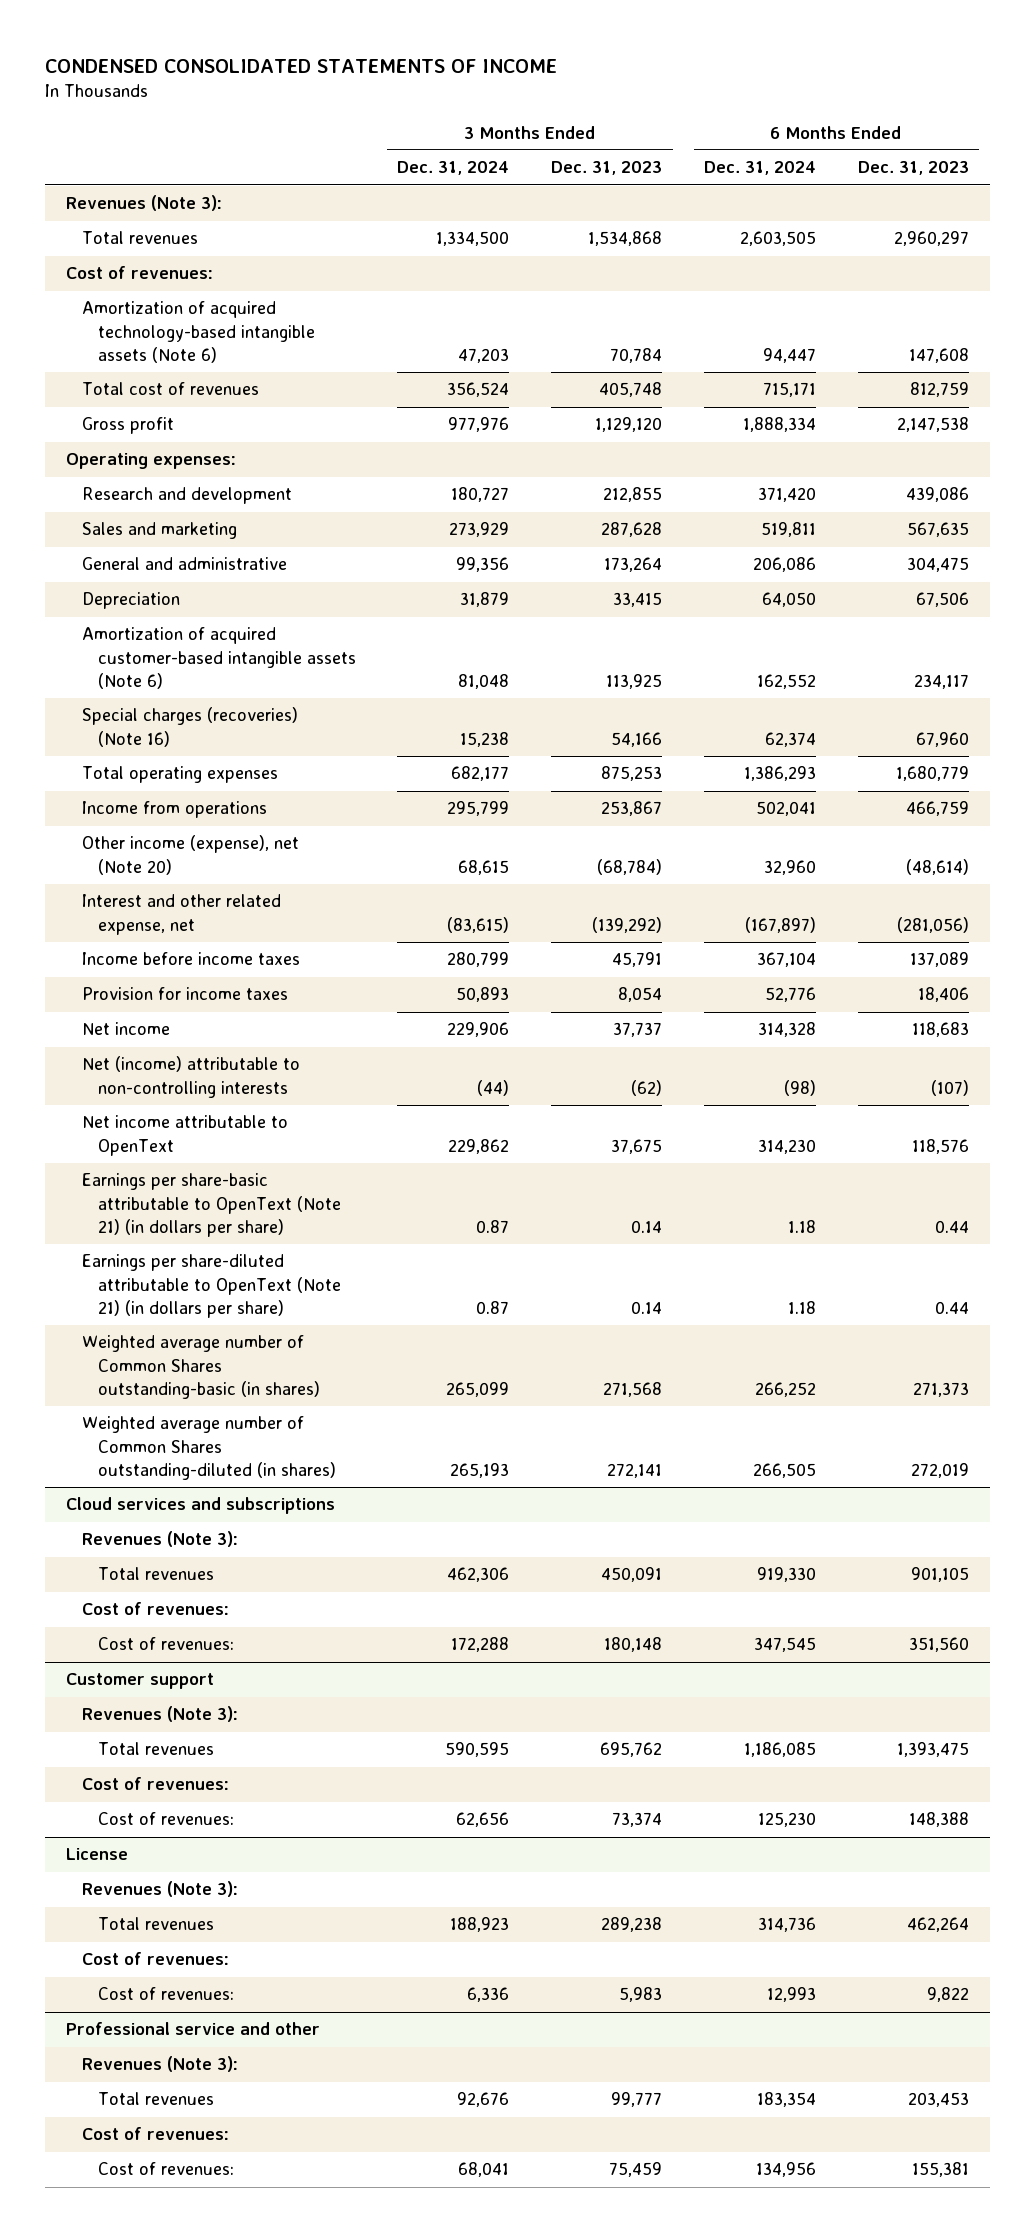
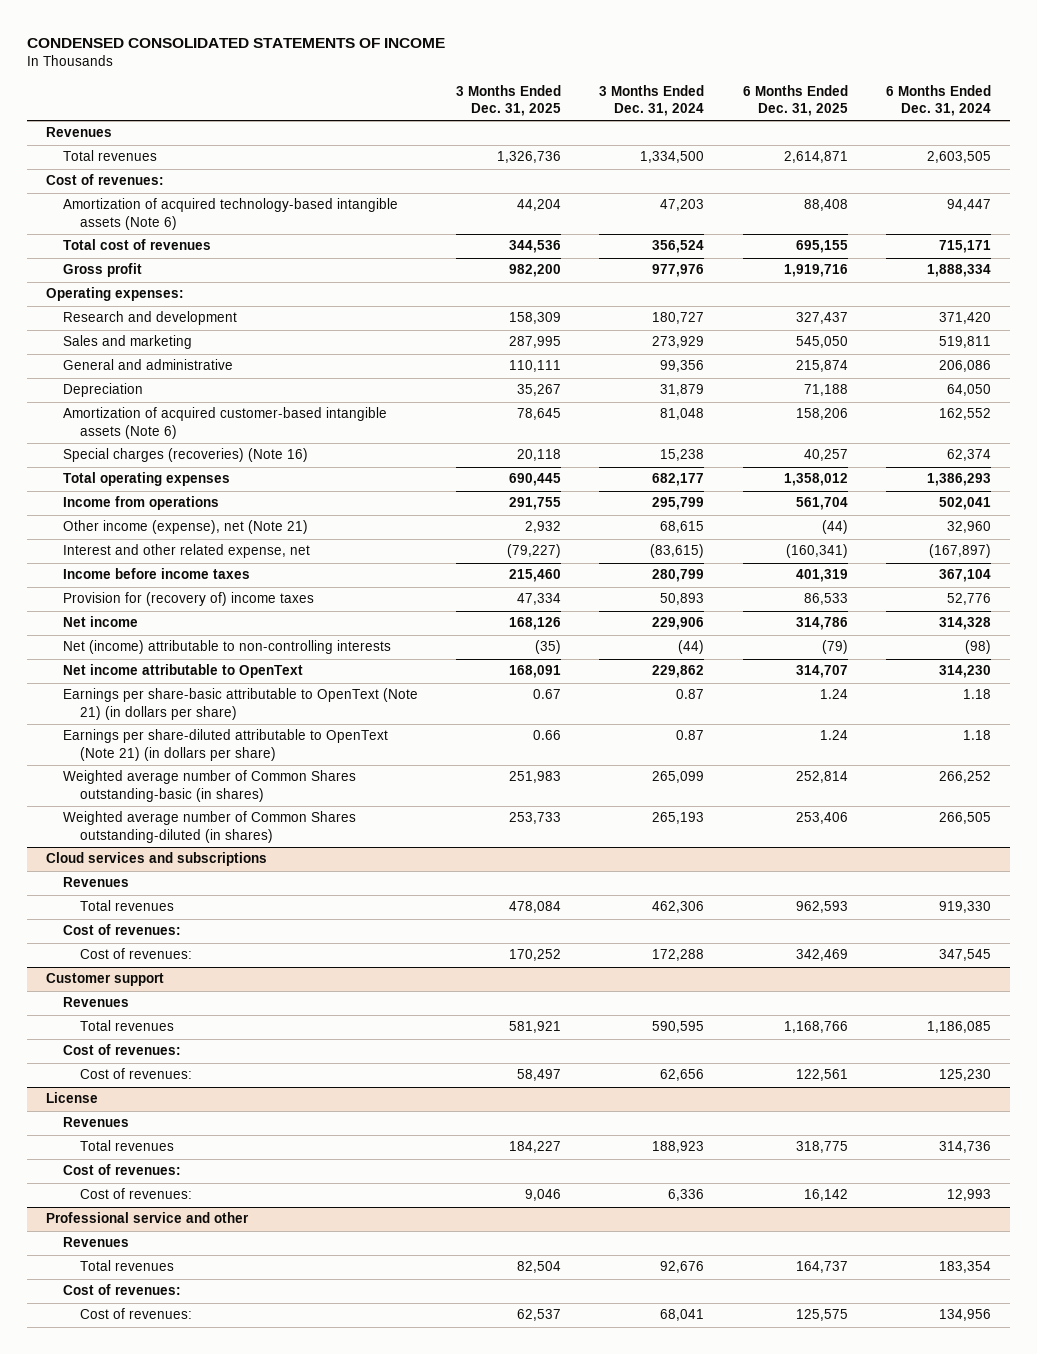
- | 3 Months Ended Dec. 31, 2024 | 3 Months Ended Dec. 31, 2023 | 6 Months Ended Dec. 31, 2024 | 6 Months Ended Dec. 31, 2023
+ | 3 Months Ended Dec. 31, 2025 | 3 Months Ended Dec. 31, 2024 | 6 Months Ended Dec. 31, 2025 | 6 Months Ended Dec. 31, 2024
- Revenues (Note 3):
+ Revenues
- Other income (expense), net (Note 20) | 68,615 | (68,784) | 32,960 | (48,614)
+ Other income (expense), net (Note 21) | 2,932 | 68,615 | (44) | 32,960
- Provision for income taxes | 50,893 | 8,054 | 52,776 | 18,406
+ Provision for (recovery of) income taxes | 47,334 | 50,893 | 86,533 | 52,776
@ Cloud services and subscriptions
- Revenues (Note 3):
+ Revenues
@ Customer support
- Revenues (Note 3):
+ Revenues
@ License
- Revenues (Note 3):
+ Revenues
@ Professional service and other
- Revenues (Note 3):
+ Revenues

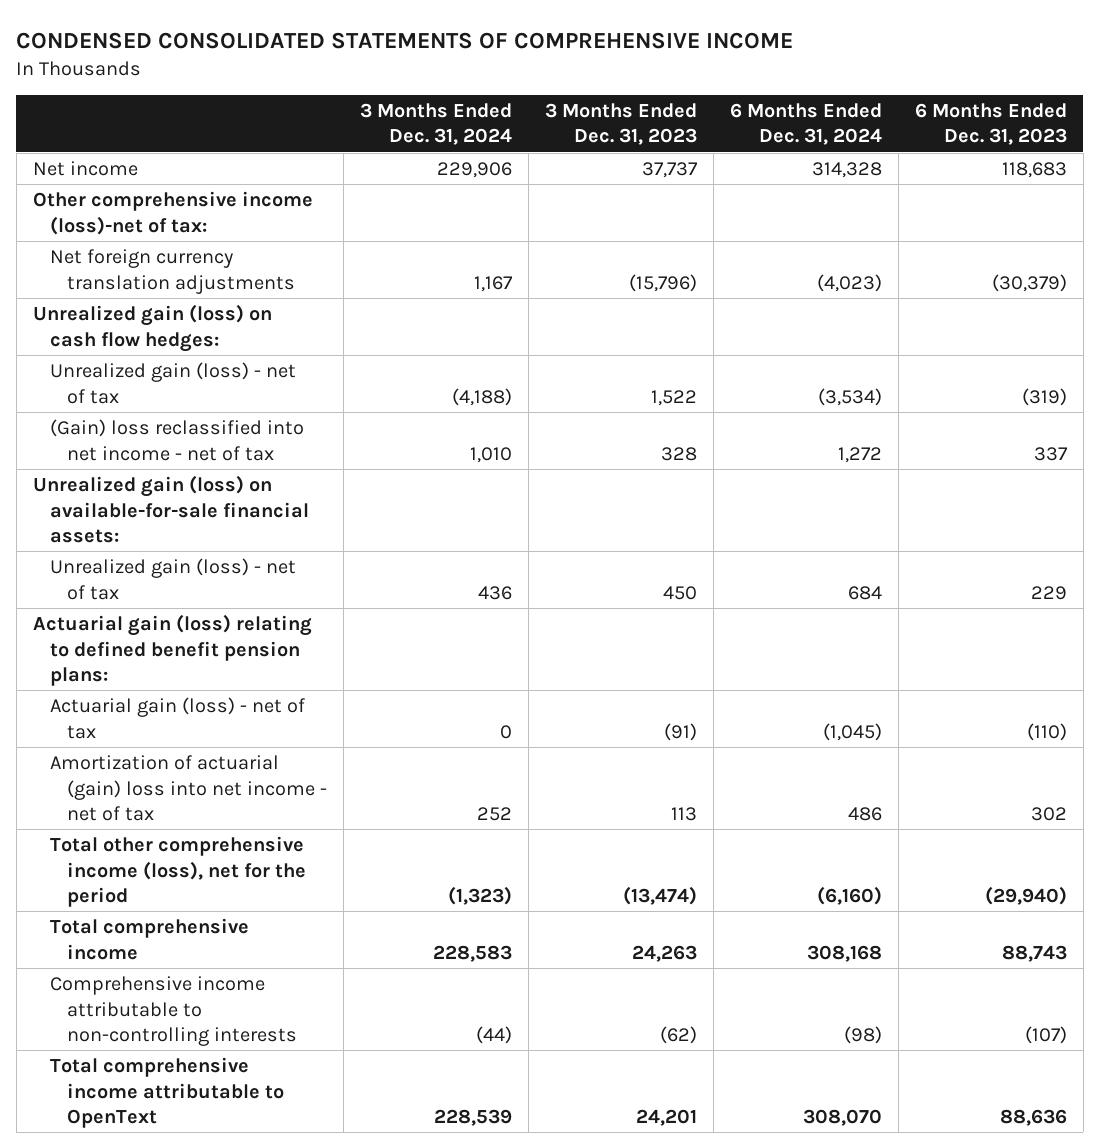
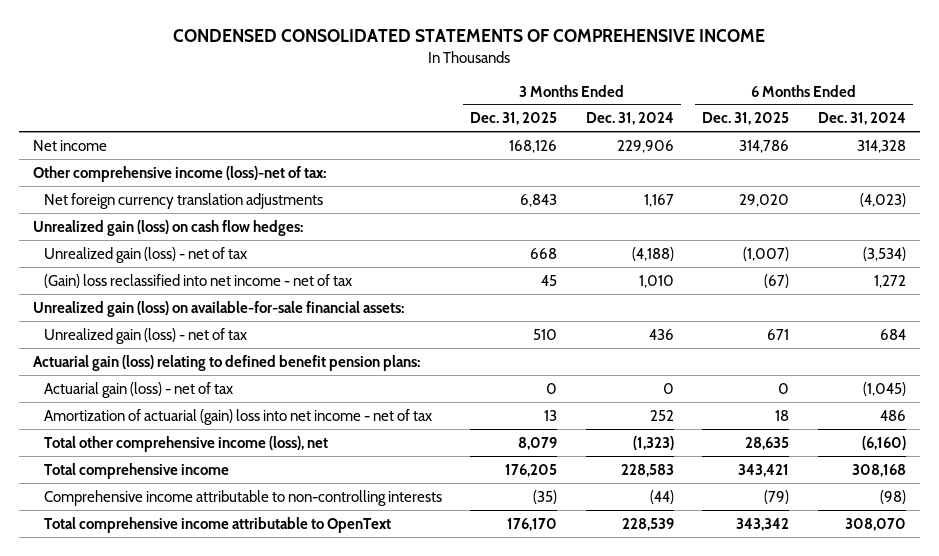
- | 3 Months Ended Dec. 31, 2024 | 3 Months Ended Dec. 31, 2023 | 6 Months Ended Dec. 31, 2024 | 6 Months Ended Dec. 31, 2023
+ | 3 Months Ended Dec. 31, 2025 | 3 Months Ended Dec. 31, 2024 | 6 Months Ended Dec. 31, 2025 | 6 Months Ended Dec. 31, 2024
- Total other comprehensive income (loss), net for the period | (1,323) | (13,474) | (6,160) | (29,940)
+ Total other comprehensive income (loss), net | 8,079 | (1,323) | 28,635 | (6,160)

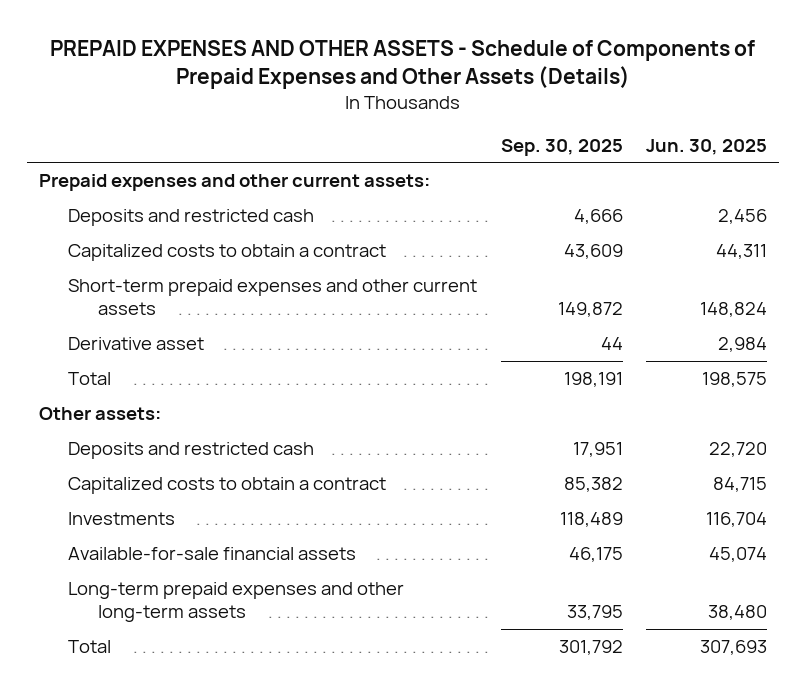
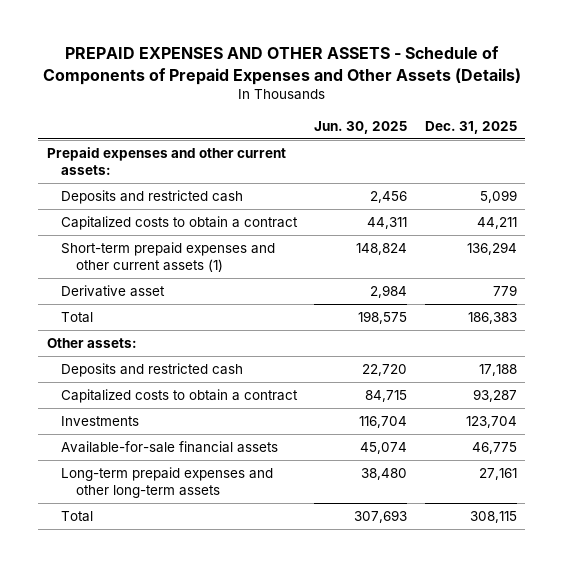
- | Sep. 30, 2025 | Jun. 30, 2025
+ | Jun. 30, 2025 | Dec. 31, 2025
- Short-term prepaid expenses and other current assets | 149,872 | 148,824
+ Short-term prepaid expenses and other current assets (1) | 148,824 | 136,294

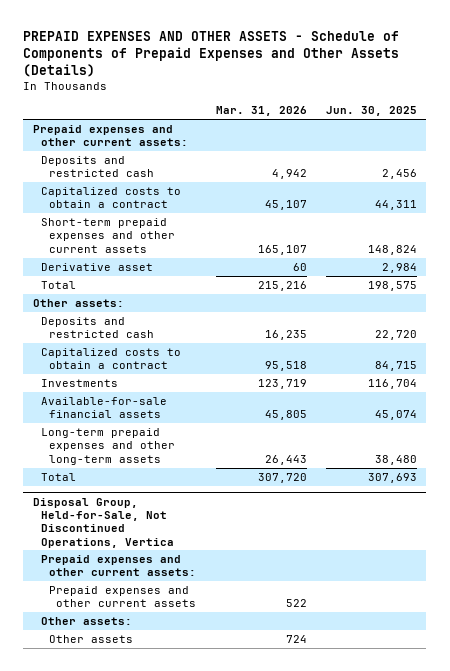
- | Jun. 30, 2025 | Dec. 31, 2025
+ | Mar. 31, 2026 | Jun. 30, 2025
- Short-term prepaid expenses and other current assets (1) | 148,824 | 136,294
+ Short-term prepaid expenses and other current assets | 165,107 | 148,824
+ Disposal Group, Held-for-Sale, Not Discontinued Operations, Vertica
+ Prepaid expenses and other current assets:
+ Prepaid expenses and other current assets | 522 |
+ Other assets:
+ Other assets | 724 |

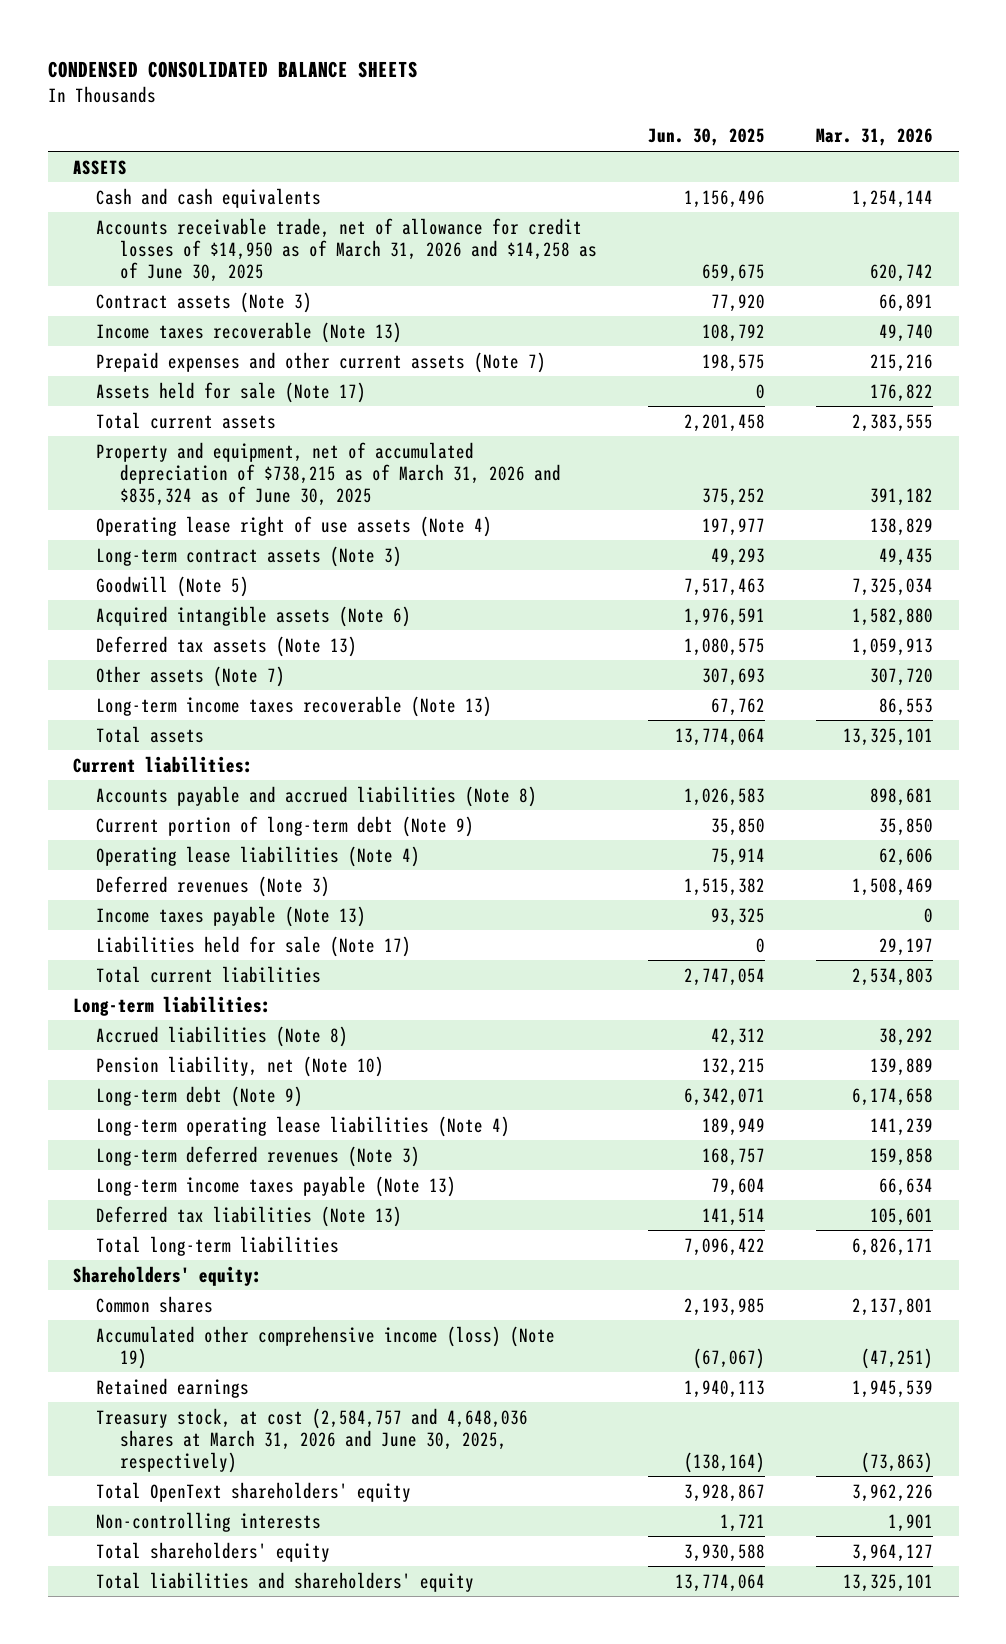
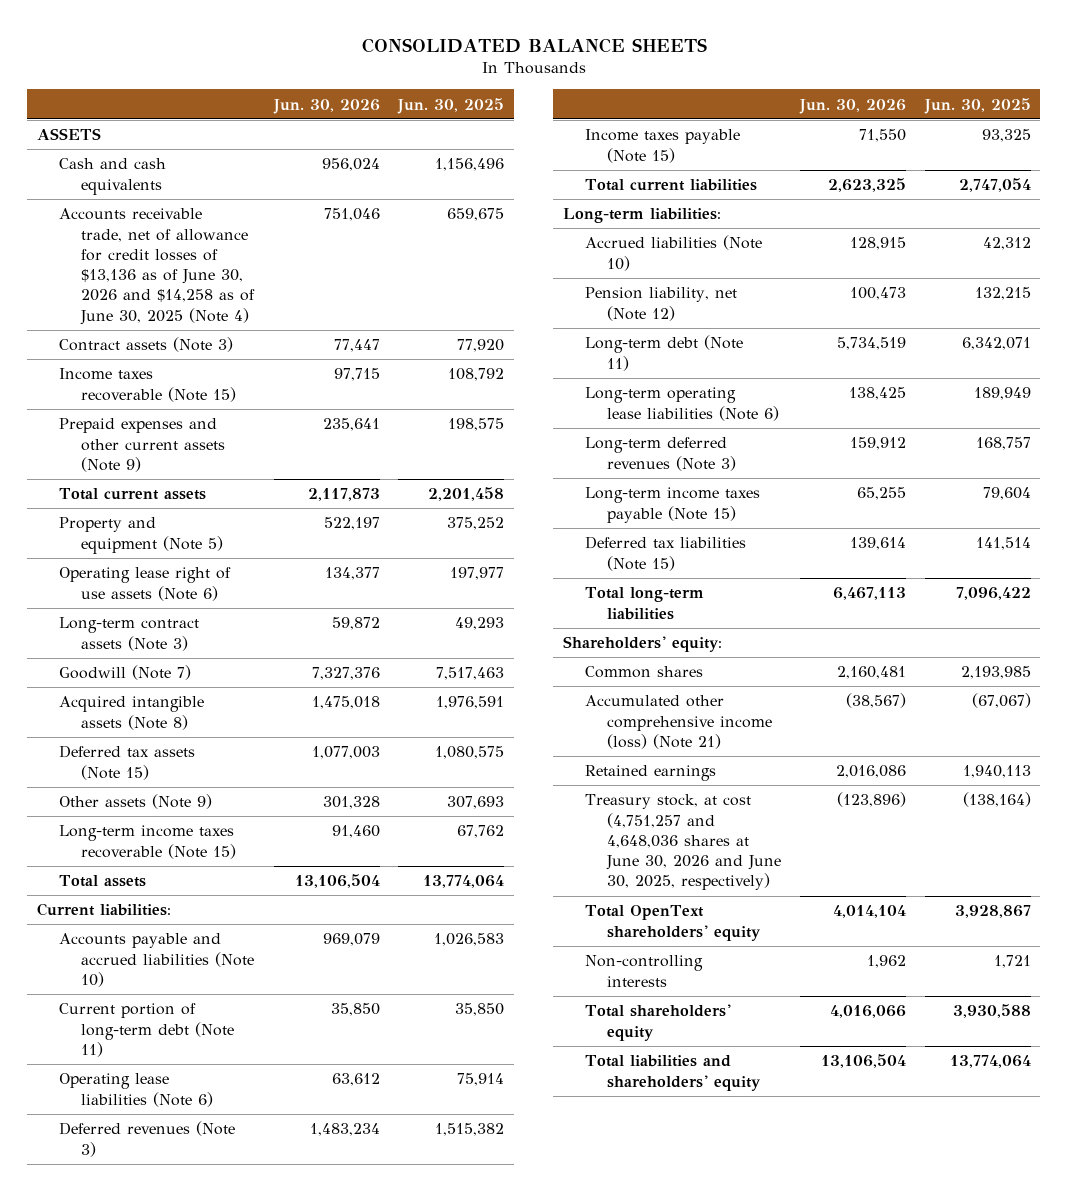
- CONDENSED CONSOLIDATED BALANCE SHEETS
+ CONSOLIDATED BALANCE SHEETS
- | Jun. 30, 2025 | Mar. 31, 2026
+ | Jun. 30, 2026 | Jun. 30, 2025
- Accounts receivable trade, net of allowance for credit losses of $14,950 as of March 31, 2026 and $14,258 as of June 30, 2025 | 659,675 | 620,742
+ Accounts receivable trade, net of allowance for credit losses of $13,136 as of June 30, 2026 and $14,258 as of June 30, 2025 (Note 4) | 751,046 | 659,675
- Income taxes recoverable (Note 13) | 108,792 | 49,740
- Prepaid expenses and other current assets (Note 7) | 198,575 | 215,216
- Assets held for sale (Note 17) | 0 | 176,822
+ Income taxes recoverable (Note 15) | 97,715 | 108,792
+ Prepaid expenses and other current assets (Note 9) | 235,641 | 198,575
- Property and equipment, net of accumulated depreciation of $738,215 as of March 31, 2026 and $835,324 as of June 30, 2025 | 375,252 | 391,182
- Operating lease right of use assets (Note 4) | 197,977 | 138,829
+ Property and equipment (Note 5) | 522,197 | 375,252
+ Operating lease right of use assets (Note 6) | 134,377 | 197,977
- Goodwill (Note 5) | 7,517,463 | 7,325,034
- Acquired intangible assets (Note 6) | 1,976,591 | 1,582,880
- Deferred tax assets (Note 13) | 1,080,575 | 1,059,913
- Other assets (Note 7) | 307,693 | 307,720
- Long-term income taxes recoverable (Note 13) | 67,762 | 86,553
+ Goodwill (Note 7) | 7,327,376 | 7,517,463
+ Acquired intangible assets (Note 8) | 1,475,018 | 1,976,591
+ Deferred tax assets (Note 15) | 1,077,003 | 1,080,575
+ Other assets (Note 9) | 301,328 | 307,693
+ Long-term income taxes recoverable (Note 15) | 91,460 | 67,762
- Accounts payable and accrued liabilities (Note 8) | 1,026,583 | 898,681
- Current portion of long-term debt (Note 9) | 35,850 | 35,850
- Operating lease liabilities (Note 4) | 75,914 | 62,606
+ Accounts payable and accrued liabilities (Note 10) | 969,079 | 1,026,583
+ Current portion of long-term debt (Note 11) | 35,850 | 35,850
+ Operating lease liabilities (Note 6) | 63,612 | 75,914
- Income taxes payable (Note 13) | 93,325 | 0
- Liabilities held for sale (Note 17) | 0 | 29,197
+ Income taxes payable (Note 15) | 71,550 | 93,325
- Accrued liabilities (Note 8) | 42,312 | 38,292
- Pension liability, net (Note 10) | 132,215 | 139,889
- Long-term debt (Note 9) | 6,342,071 | 6,174,658
- Long-term operating lease liabilities (Note 4) | 189,949 | 141,239
+ Accrued liabilities (Note 10) | 128,915 | 42,312
+ Pension liability, net (Note 12) | 100,473 | 132,215
+ Long-term debt (Note 11) | 5,734,519 | 6,342,071
+ Long-term operating lease liabilities (Note 6) | 138,425 | 189,949
- Long-term income taxes payable (Note 13) | 79,604 | 66,634
- Deferred tax liabilities (Note 13) | 141,514 | 105,601
+ Long-term income taxes payable (Note 15) | 65,255 | 79,604
+ Deferred tax liabilities (Note 15) | 139,614 | 141,514
- Accumulated other comprehensive income (loss) (Note 19) | (67,067) | (47,251)
+ Accumulated other comprehensive income (loss) (Note 21) | (38,567) | (67,067)
- Treasury stock, at cost (2,584,757 and 4,648,036 shares at March 31, 2026 and June 30, 2025, respectively) | (138,164) | (73,863)
+ Treasury stock, at cost (4,751,257 and 4,648,036 shares at June 30, 2026 and June 30, 2025, respectively) | (123,896) | (138,164)

